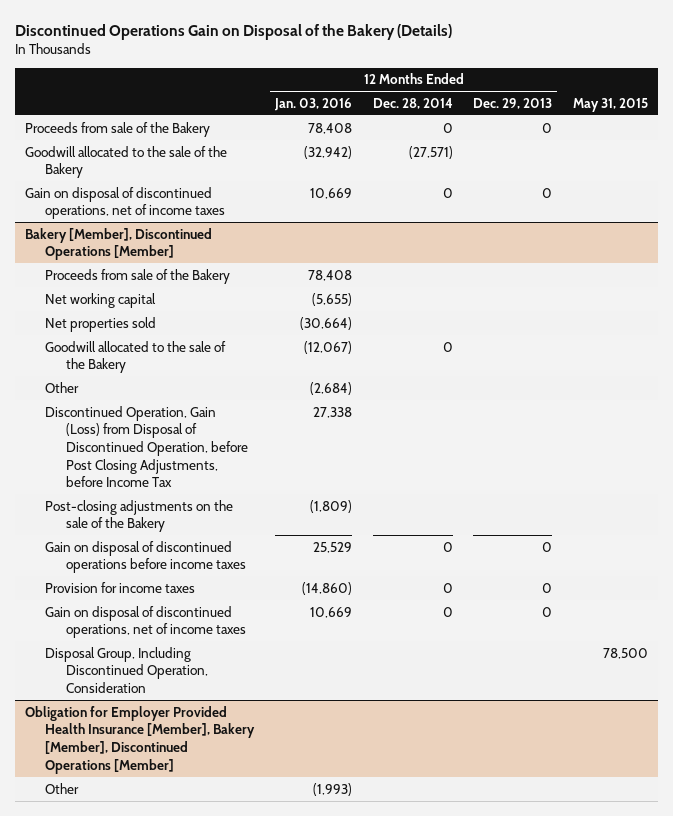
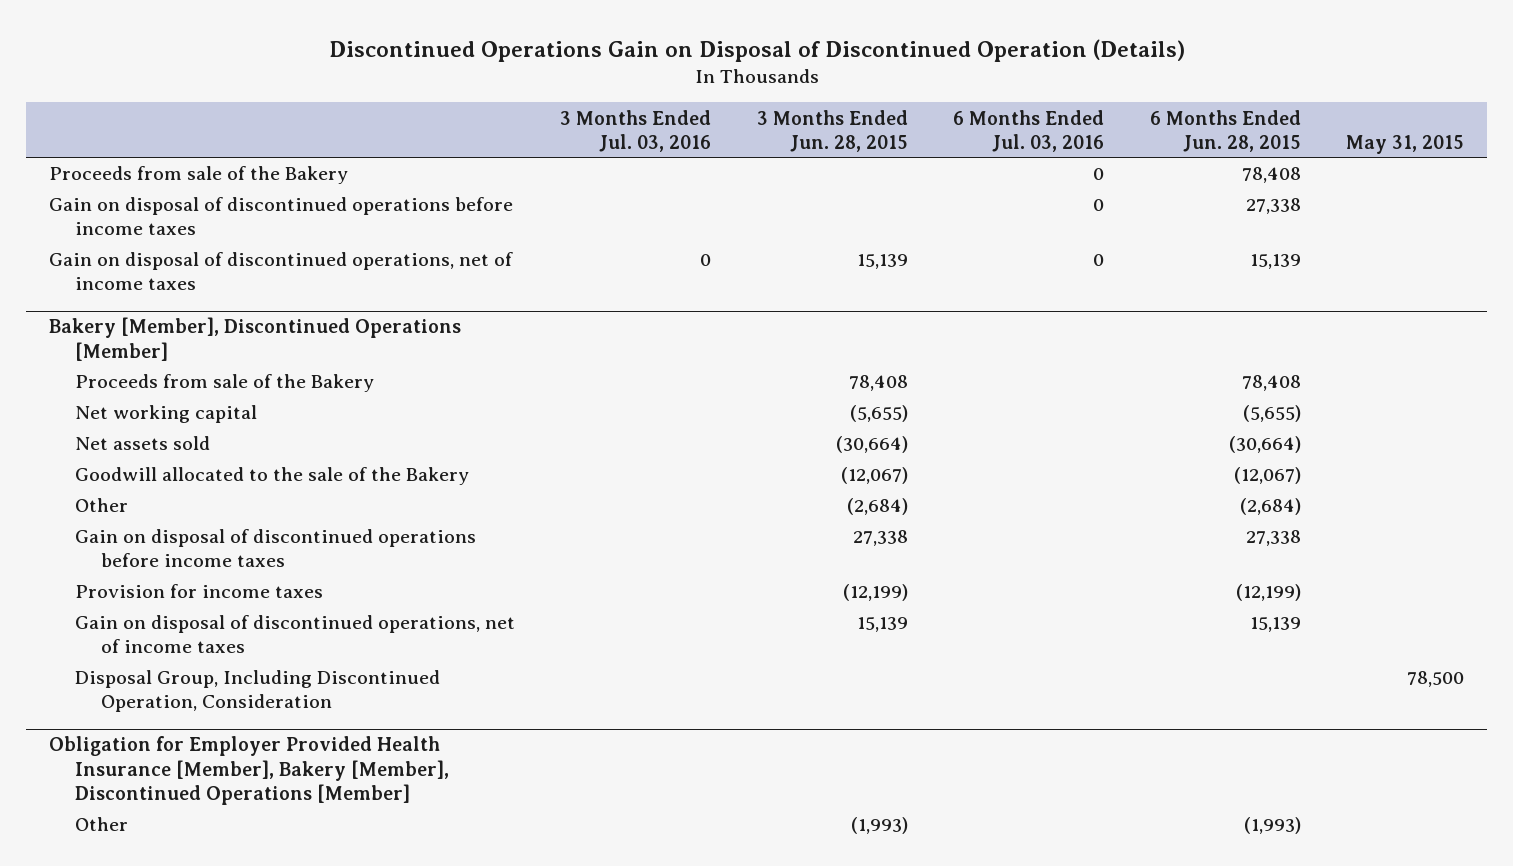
- Discontinued Operations Gain on Disposal of the Bakery (Details)
+ Discontinued Operations Gain on Disposal of Discontinued Operation (Details)
- | 12 Months Ended Jan. 03, 2016 | 12 Months Ended Dec. 28, 2014 | 12 Months Ended Dec. 29, 2013 | May 31, 2015
+ | 3 Months Ended Jul. 03, 2016 | 3 Months Ended Jun. 28, 2015 | 6 Months Ended Jul. 03, 2016 | 6 Months Ended Jun. 28, 2015 | May 31, 2015
- Goodwill allocated to the sale of the Bakery | (32,942) | (27,571) | |
+ Gain on disposal of discontinued operations before income taxes | | | 0 | 27,338 |
@ Bakery [Member], Discontinued Operations [Member]
- Net properties sold | (30,664) | | |
+ Net assets sold | | (30,664) | | (30,664) |
- Discontinued Operation, Gain (Loss) from Disposal of Discontinued Operation, before Post Closing Adjustments, before Income Tax | 27,338 | | |
- Post-closing adjustments on the sale of the Bakery | (1,809) | | |

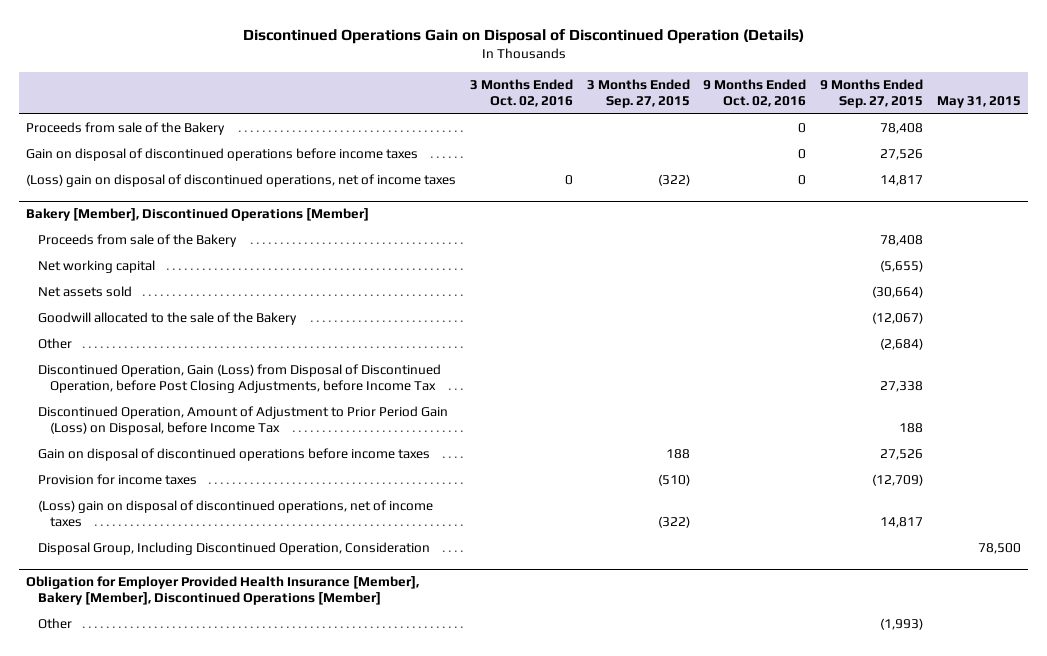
- | 3 Months Ended Jul. 03, 2016 | 3 Months Ended Jun. 28, 2015 | 6 Months Ended Jul. 03, 2016 | 6 Months Ended Jun. 28, 2015 | May 31, 2015
+ | 3 Months Ended Oct. 02, 2016 | 3 Months Ended Sep. 27, 2015 | 9 Months Ended Oct. 02, 2016 | 9 Months Ended Sep. 27, 2015 | May 31, 2015
- Gain on disposal of discontinued operations, net of income taxes | 0 | 15,139 | 0 | 15,139 |
+ (Loss) gain on disposal of discontinued operations, net of income taxes | 0 | (322) | 0 | 14,817 |
@ Bakery [Member], Discontinued Operations [Member]
+ Discontinued Operation, Gain (Loss) from Disposal of Discontinued Operation, before Post Closing Adjustments, before Income Tax | | | | 27,338 |
+ Discontinued Operation, Amount of Adjustment to Prior Period Gain (Loss) on Disposal, before Income Tax | | | | 188 |
- Gain on disposal of discontinued operations, net of income taxes | | 15,139 | | 15,139 |
+ (Loss) gain on disposal of discontinued operations, net of income taxes | | (322) | | 14,817 |

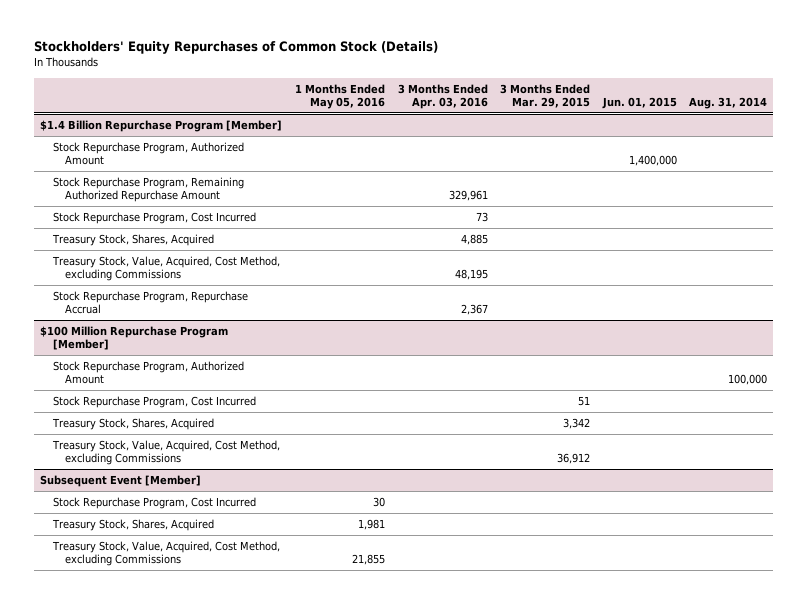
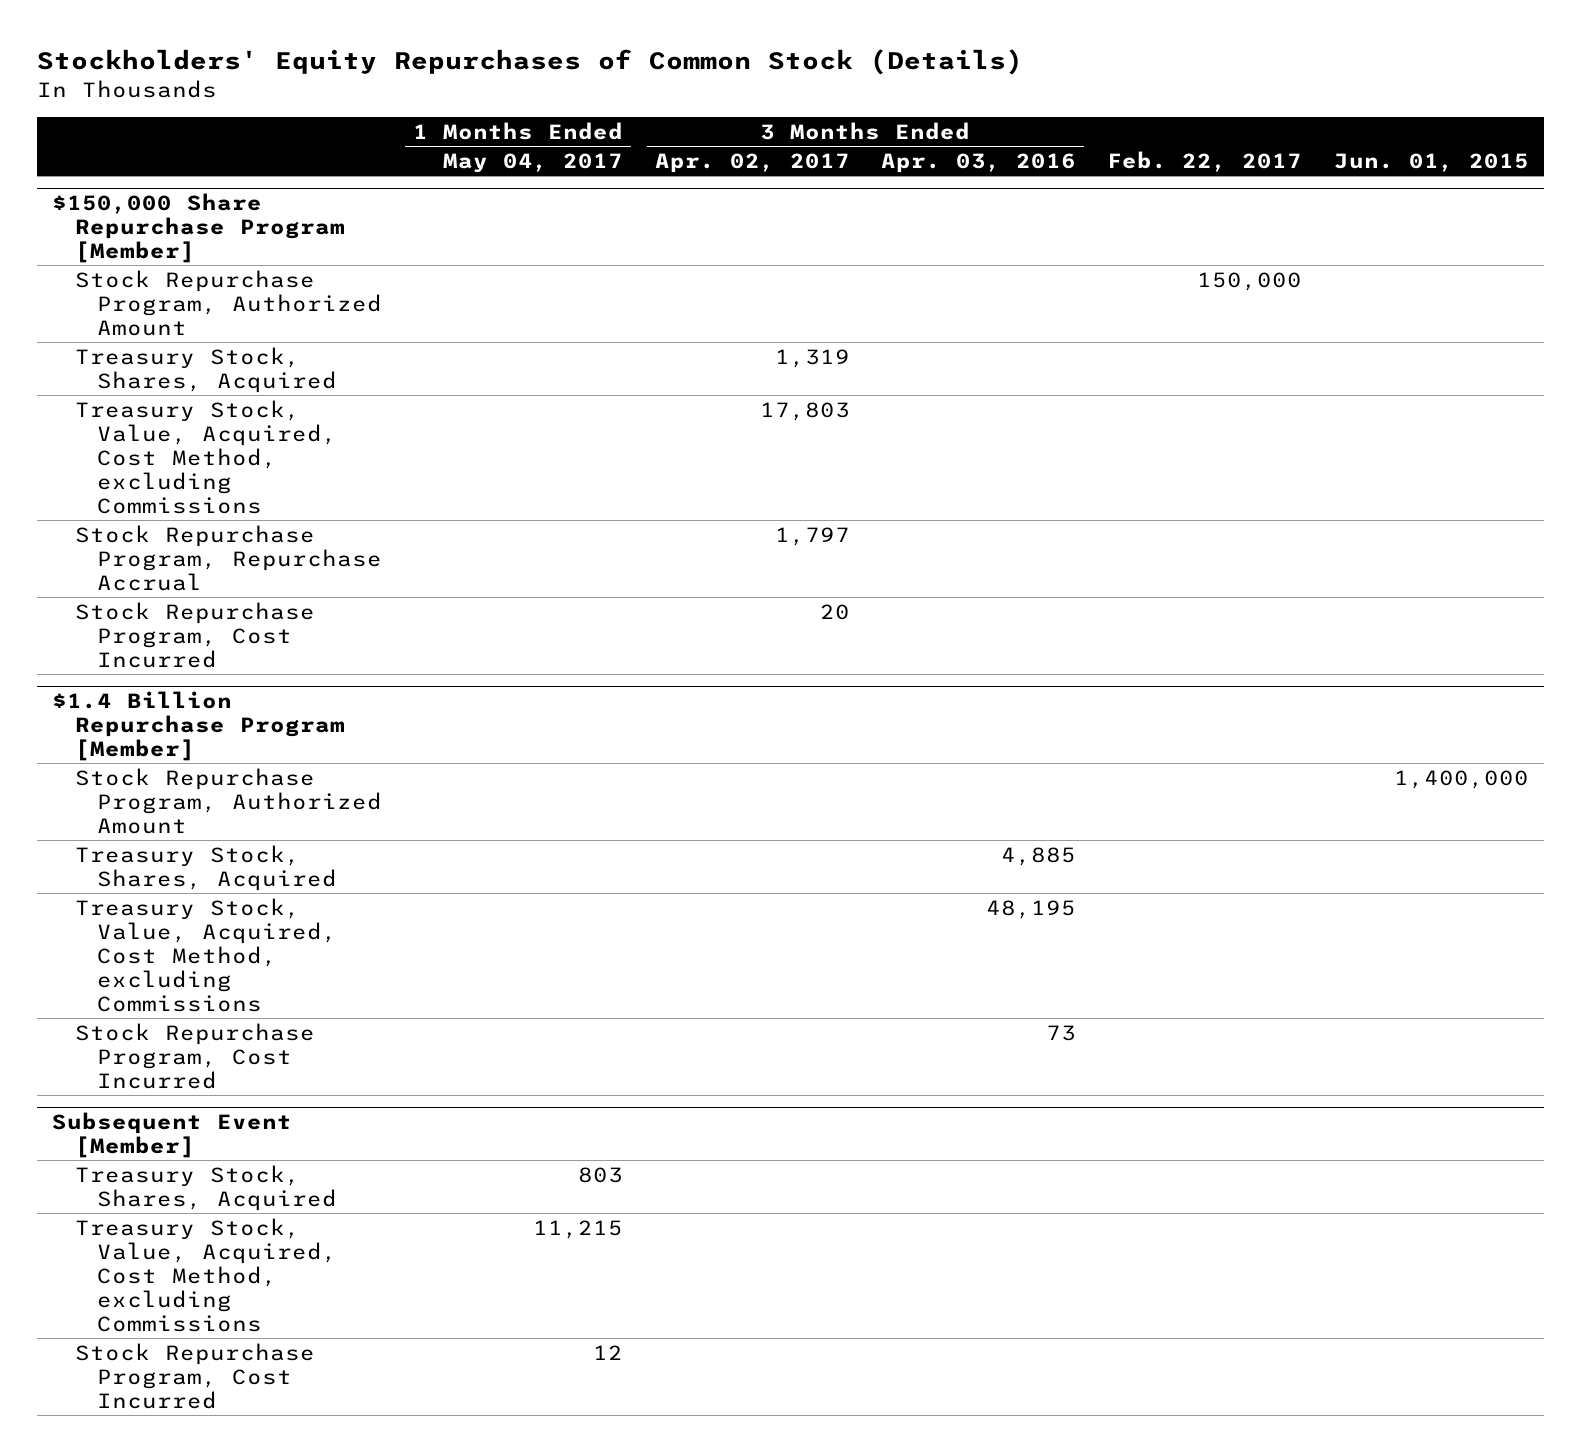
- | 1 Months Ended May 05, 2016 | 3 Months Ended Apr. 03, 2016 | 3 Months Ended Mar. 29, 2015 | Jun. 01, 2015 | Aug. 31, 2014
+ | 1 Months Ended May 04, 2017 | 3 Months Ended Apr. 02, 2017 | 3 Months Ended Apr. 03, 2016 | Feb. 22, 2017 | Jun. 01, 2015
+ $150,000 Share Repurchase Program [Member]
+ Stock Repurchase Program, Authorized Amount | | | | 150,000 |
+ Treasury Stock, Shares, Acquired | | 1,319 | | |
+ Treasury Stock, Value, Acquired, Cost Method, excluding Commissions | | 17,803 | | |
+ Stock Repurchase Program, Repurchase Accrual | | 1,797 | | |
+ Stock Repurchase Program, Cost Incurred | | 20 | | |
@ $1.4 Billion Repurchase Program [Member]
- Stock Repurchase Program, Remaining Authorized Repurchase Amount | | 329,961 | | |
- Stock Repurchase Program, Repurchase Accrual | | 2,367 | | |
- $100 Million Repurchase Program [Member]
- Stock Repurchase Program, Authorized Amount | | | | | 100,000
- Stock Repurchase Program, Cost Incurred | | | 51 | |
- Treasury Stock, Shares, Acquired | | | 3,342 | |
- Treasury Stock, Value, Acquired, Cost Method, excluding Commissions | | | 36,912 | |
@ $1.4 Billion Repurchase Program [Member]
moved down: Stock Repurchase Program, Cost Incurred | | | 73 | |
@ Subsequent Event [Member]
moved down: Stock Repurchase Program, Cost Incurred | 12 | | | |

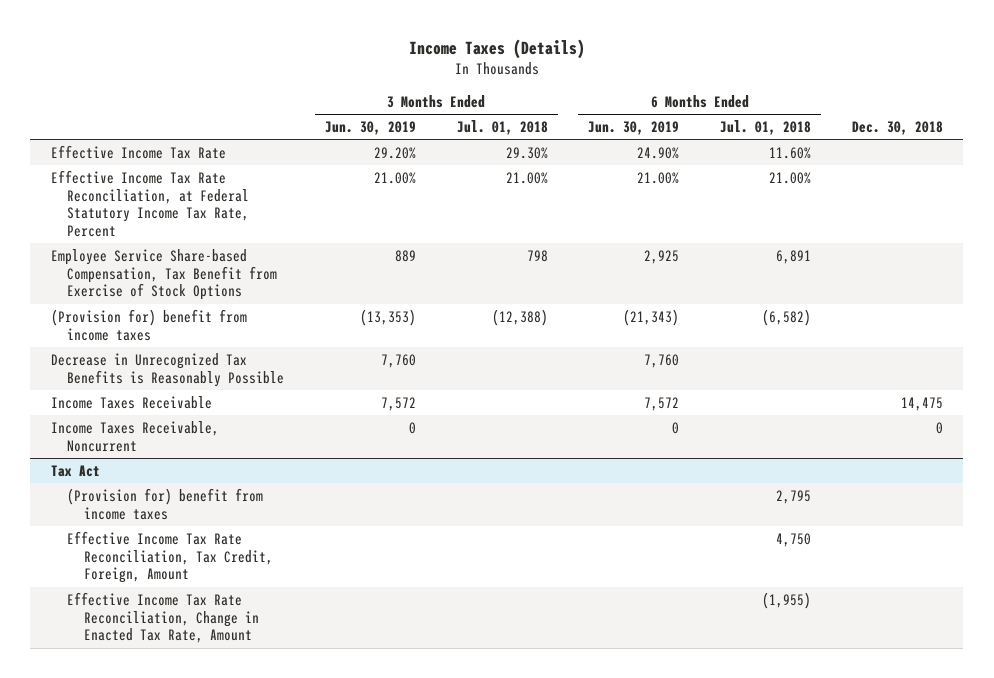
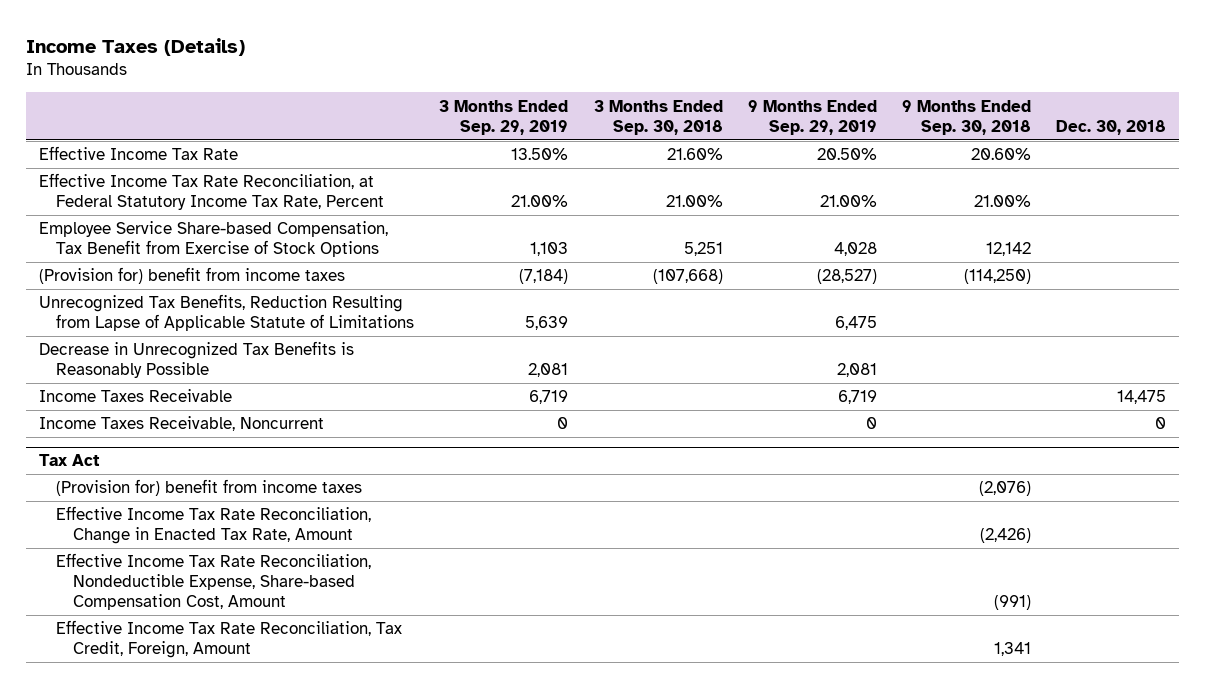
- | 3 Months Ended Jun. 30, 2019 | 3 Months Ended Jul. 01, 2018 | 6 Months Ended Jun. 30, 2019 | 6 Months Ended Jul. 01, 2018 | Dec. 30, 2018
+ | 3 Months Ended Sep. 29, 2019 | 3 Months Ended Sep. 30, 2018 | 9 Months Ended Sep. 29, 2019 | 9 Months Ended Sep. 30, 2018 | Dec. 30, 2018
+ Unrecognized Tax Benefits, Reduction Resulting from Lapse of Applicable Statute of Limitations | 5,639 | | 6,475 | |
@ Tax Act
+ Effective Income Tax Rate Reconciliation, Nondeductible Expense, Share-based Compensation Cost, Amount | | | | (991) |
moved down: Effective Income Tax Rate Reconciliation, Tax Credit, Foreign, Amount | | | | 1,341 |

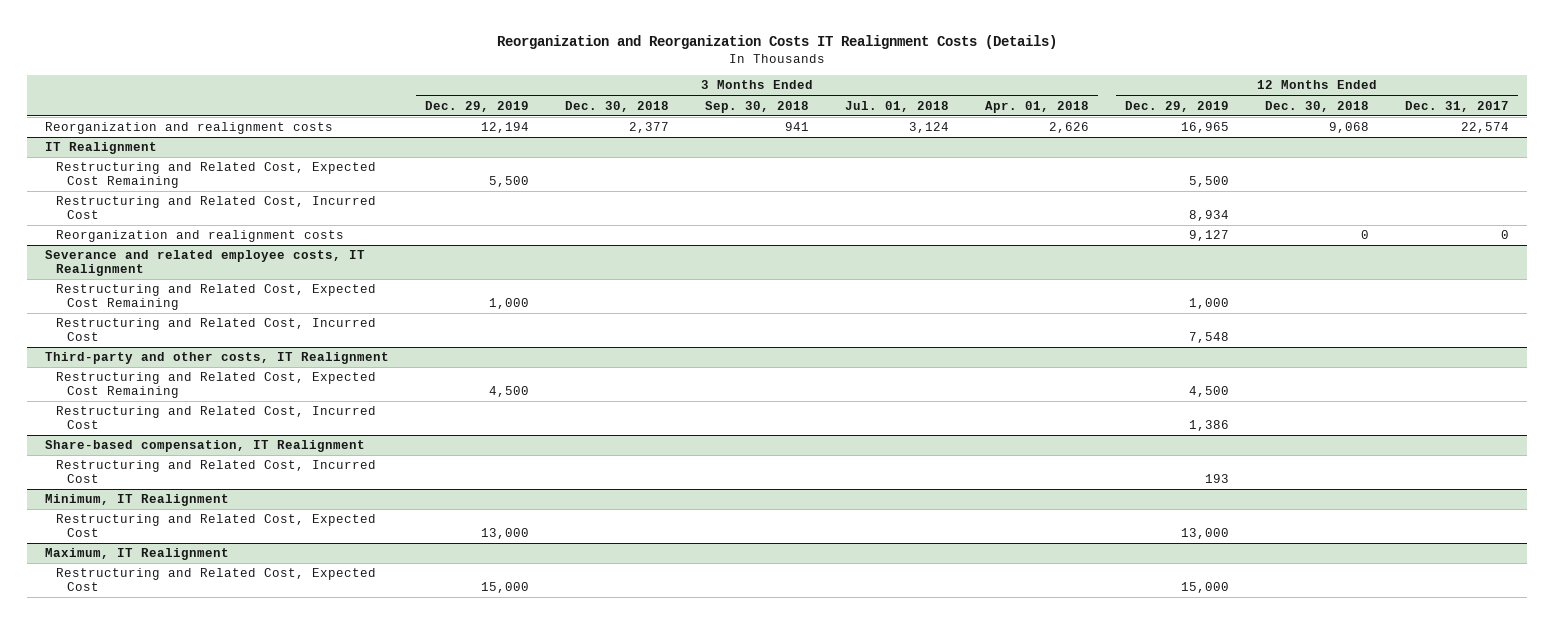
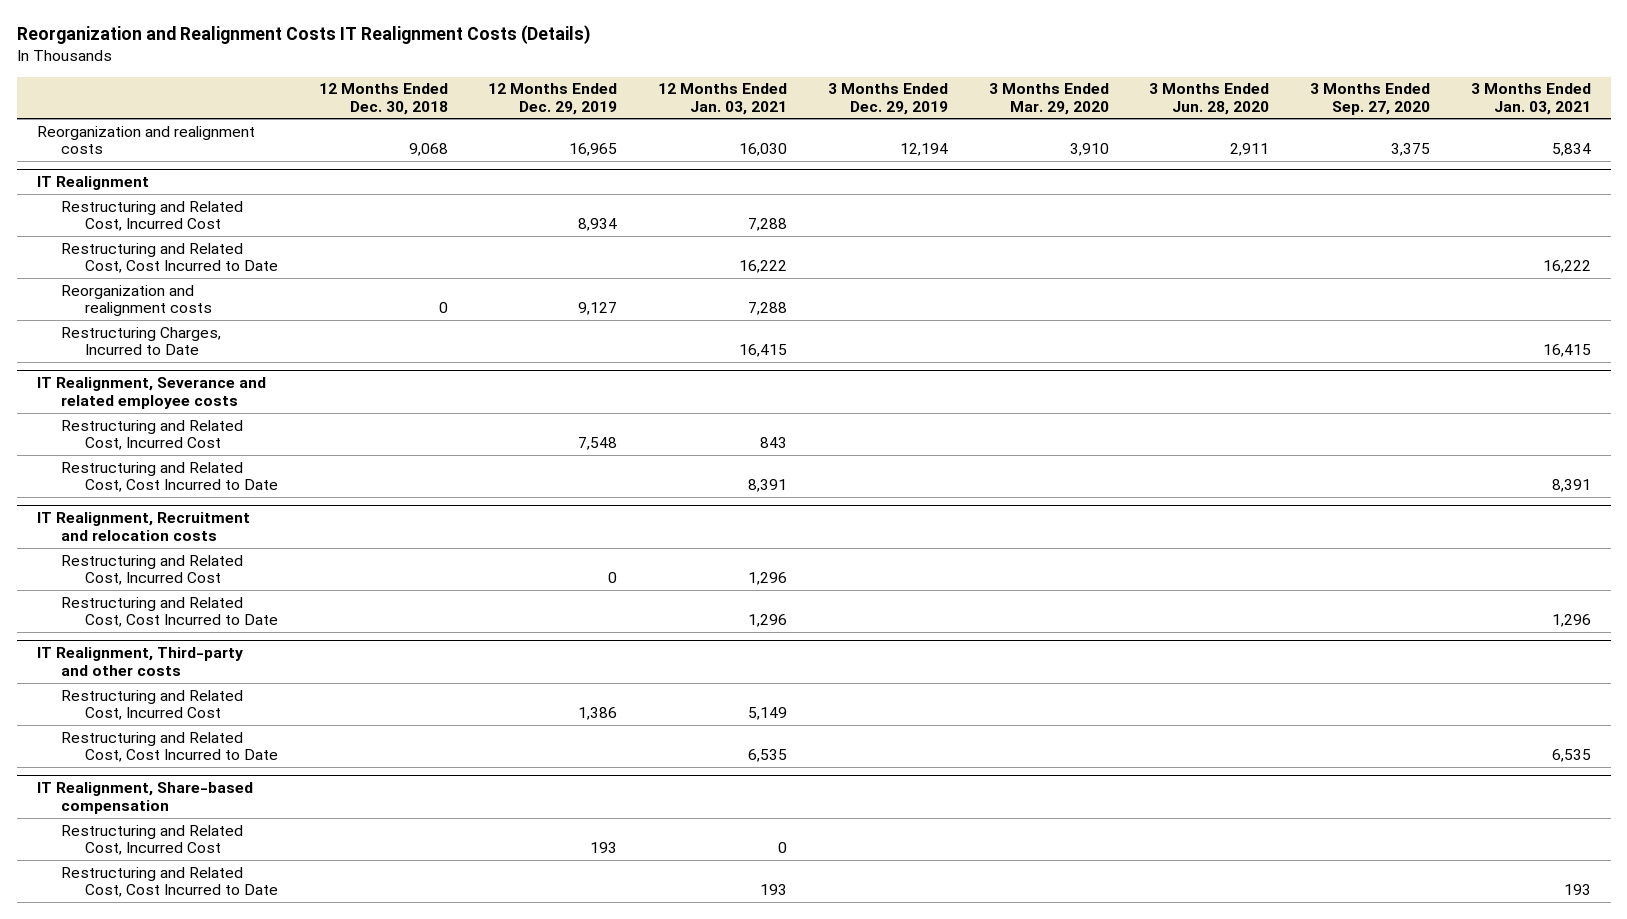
- Reorganization and Reorganization Costs IT Realignment Costs (Details)
+ Reorganization and Realignment Costs IT Realignment Costs (Details)
- | 3 Months Ended Dec. 29, 2019 | 3 Months Ended Dec. 30, 2018 | 3 Months Ended Sep. 30, 2018 | 3 Months Ended Jul. 01, 2018 | 3 Months Ended Apr. 01, 2018 | 12 Months Ended Dec. 29, 2019 | 12 Months Ended Dec. 30, 2018 | 12 Months Ended Dec. 31, 2017
+ | 12 Months Ended Dec. 30, 2018 | 12 Months Ended Dec. 29, 2019 | 12 Months Ended Jan. 03, 2021 | 3 Months Ended Dec. 29, 2019 | 3 Months Ended Mar. 29, 2020 | 3 Months Ended Jun. 28, 2020 | 3 Months Ended Sep. 27, 2020 | 3 Months Ended Jan. 03, 2021
@ IT Realignment
- Restructuring and Related Cost, Expected Cost Remaining | 5,500 | | | | | 5,500 | |
+ Restructuring and Related Cost, Cost Incurred to Date | | | 16,222 | | | | | 16,222
- Severance and related employee costs, IT Realignment
- Restructuring and Related Cost, Expected Cost Remaining | 1,000 | | | | | 1,000 | |
@ IT Realignment
+ Restructuring Charges, Incurred to Date | | | 16,415 | | | | | 16,415
+ IT Realignment, Severance and related employee costs
- Third-party and other costs, IT Realignment
- Restructuring and Related Cost, Expected Cost Remaining | 4,500 | | | | | 4,500 | |
+ Restructuring and Related Cost, Cost Incurred to Date | | | 8,391 | | | | | 8,391
+ IT Realignment, Recruitment and relocation costs
+ Restructuring and Related Cost, Incurred Cost | | 0 | 1,296 | | | | |
+ Restructuring and Related Cost, Cost Incurred to Date | | | 1,296 | | | | | 1,296
+ IT Realignment, Third-party and other costs
- Share-based compensation, IT Realignment
+ Restructuring and Related Cost, Cost Incurred to Date | | | 6,535 | | | | | 6,535
+ IT Realignment, Share-based compensation
- Minimum, IT Realignment
- Restructuring and Related Cost, Expected Cost | 13,000 | | | | | 13,000 | |
- Maximum, IT Realignment
- Restructuring and Related Cost, Expected Cost | 15,000 | | | | | 15,000 | |
+ Restructuring and Related Cost, Cost Incurred to Date | | | 193 | | | | | 193

